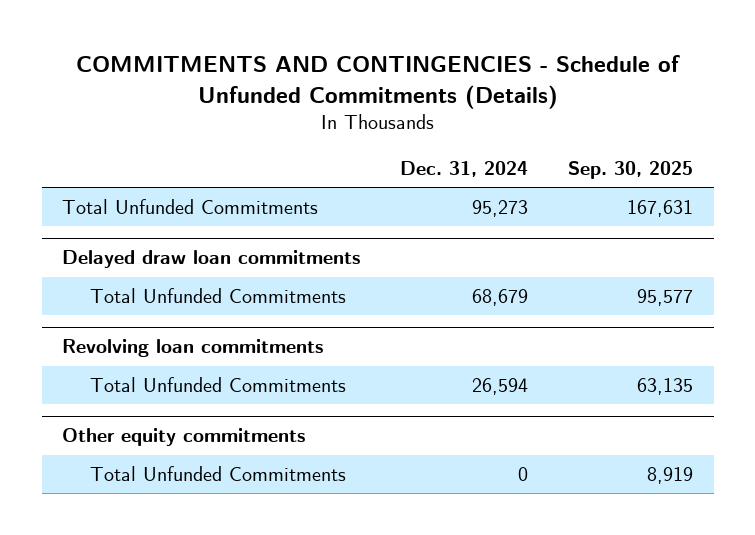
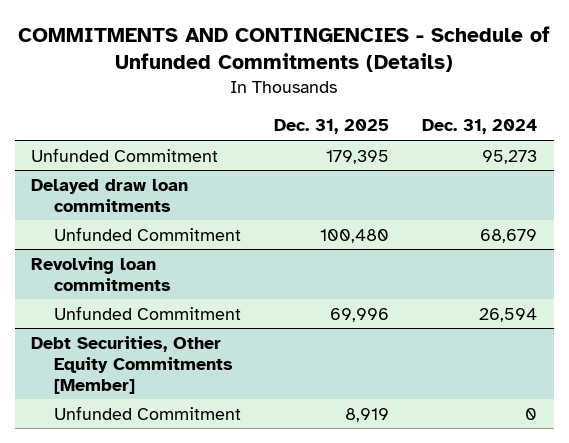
- | Dec. 31, 2024 | Sep. 30, 2025
+ | Dec. 31, 2025 | Dec. 31, 2024
- Total Unfunded Commitments | 95,273 | 167,631
+ Unfunded Commitment | 179,395 | 95,273
@ Delayed draw loan commitments
- Total Unfunded Commitments | 68,679 | 95,577
+ Unfunded Commitment | 100,480 | 68,679
@ Revolving loan commitments
- Total Unfunded Commitments | 26,594 | 63,135
- Other equity commitments
- Total Unfunded Commitments | 0 | 8,919
@ Revolving loan commitments
+ Unfunded Commitment | 69,996 | 26,594
+ Debt Securities, Other Equity Commitments [Member]
+ Unfunded Commitment | 8,919 | 0

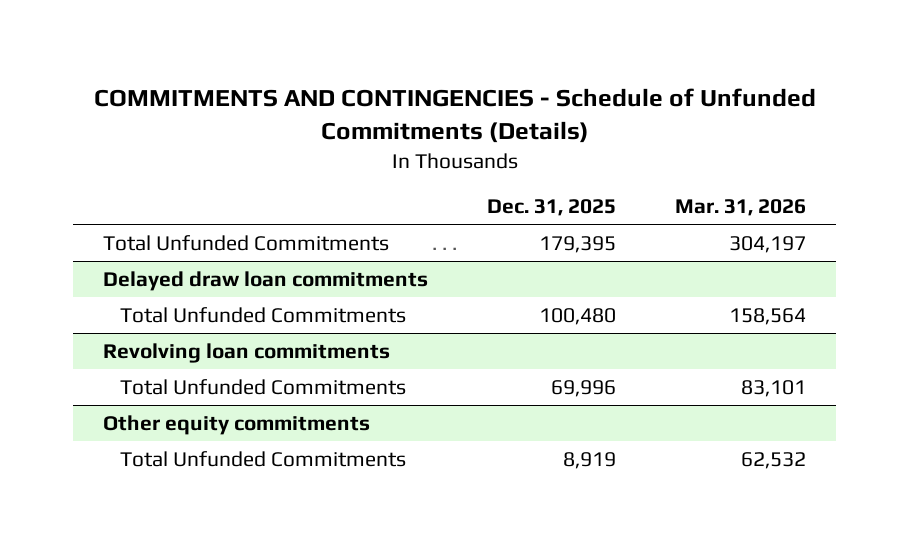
- | Dec. 31, 2025 | Dec. 31, 2024
+ | Dec. 31, 2025 | Mar. 31, 2026
- Unfunded Commitment | 179,395 | 95,273
+ Total Unfunded Commitments | 179,395 | 304,197
@ Delayed draw loan commitments
- Unfunded Commitment | 100,480 | 68,679
+ Total Unfunded Commitments | 100,480 | 158,564
@ Revolving loan commitments
- Unfunded Commitment | 69,996 | 26,594
- Debt Securities, Other Equity Commitments [Member]
- Unfunded Commitment | 8,919 | 0
@ Revolving loan commitments
+ Total Unfunded Commitments | 69,996 | 83,101
+ Other equity commitments
+ Total Unfunded Commitments | 8,919 | 62,532

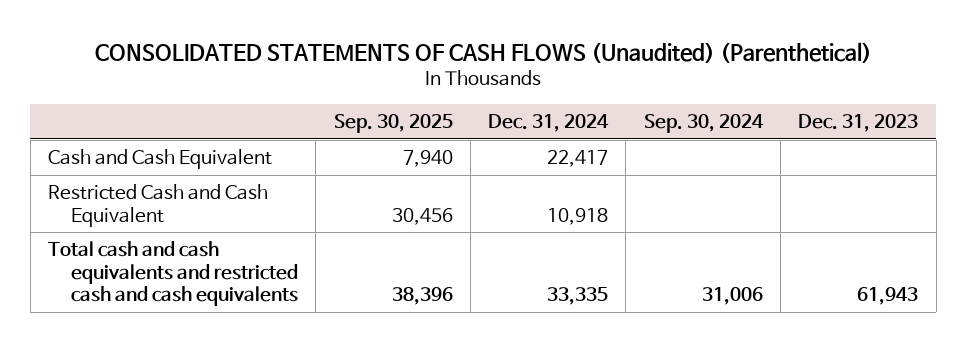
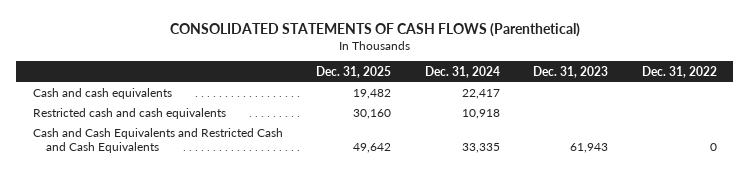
- CONSOLIDATED STATEMENTS OF CASH FLOWS (Unaudited) (Parenthetical)
+ CONSOLIDATED STATEMENTS OF CASH FLOWS (Parenthetical)
- | Sep. 30, 2025 | Dec. 31, 2024 | Sep. 30, 2024 | Dec. 31, 2023
+ | Dec. 31, 2025 | Dec. 31, 2024 | Dec. 31, 2023 | Dec. 31, 2022
- Cash and Cash Equivalent | 7,940 | 22,417 | |
- Restricted Cash and Cash Equivalent | 30,456 | 10,918 | |
- Total cash and cash equivalents and restricted cash and cash equivalents | 38,396 | 33,335 | 31,006 | 61,943
+ Cash and cash equivalents | 19,482 | 22,417 | |
+ Restricted cash and cash equivalents | 30,160 | 10,918 | |
+ Cash and Cash Equivalents and Restricted Cash and Cash Equivalents | 49,642 | 33,335 | 61,943 | 0

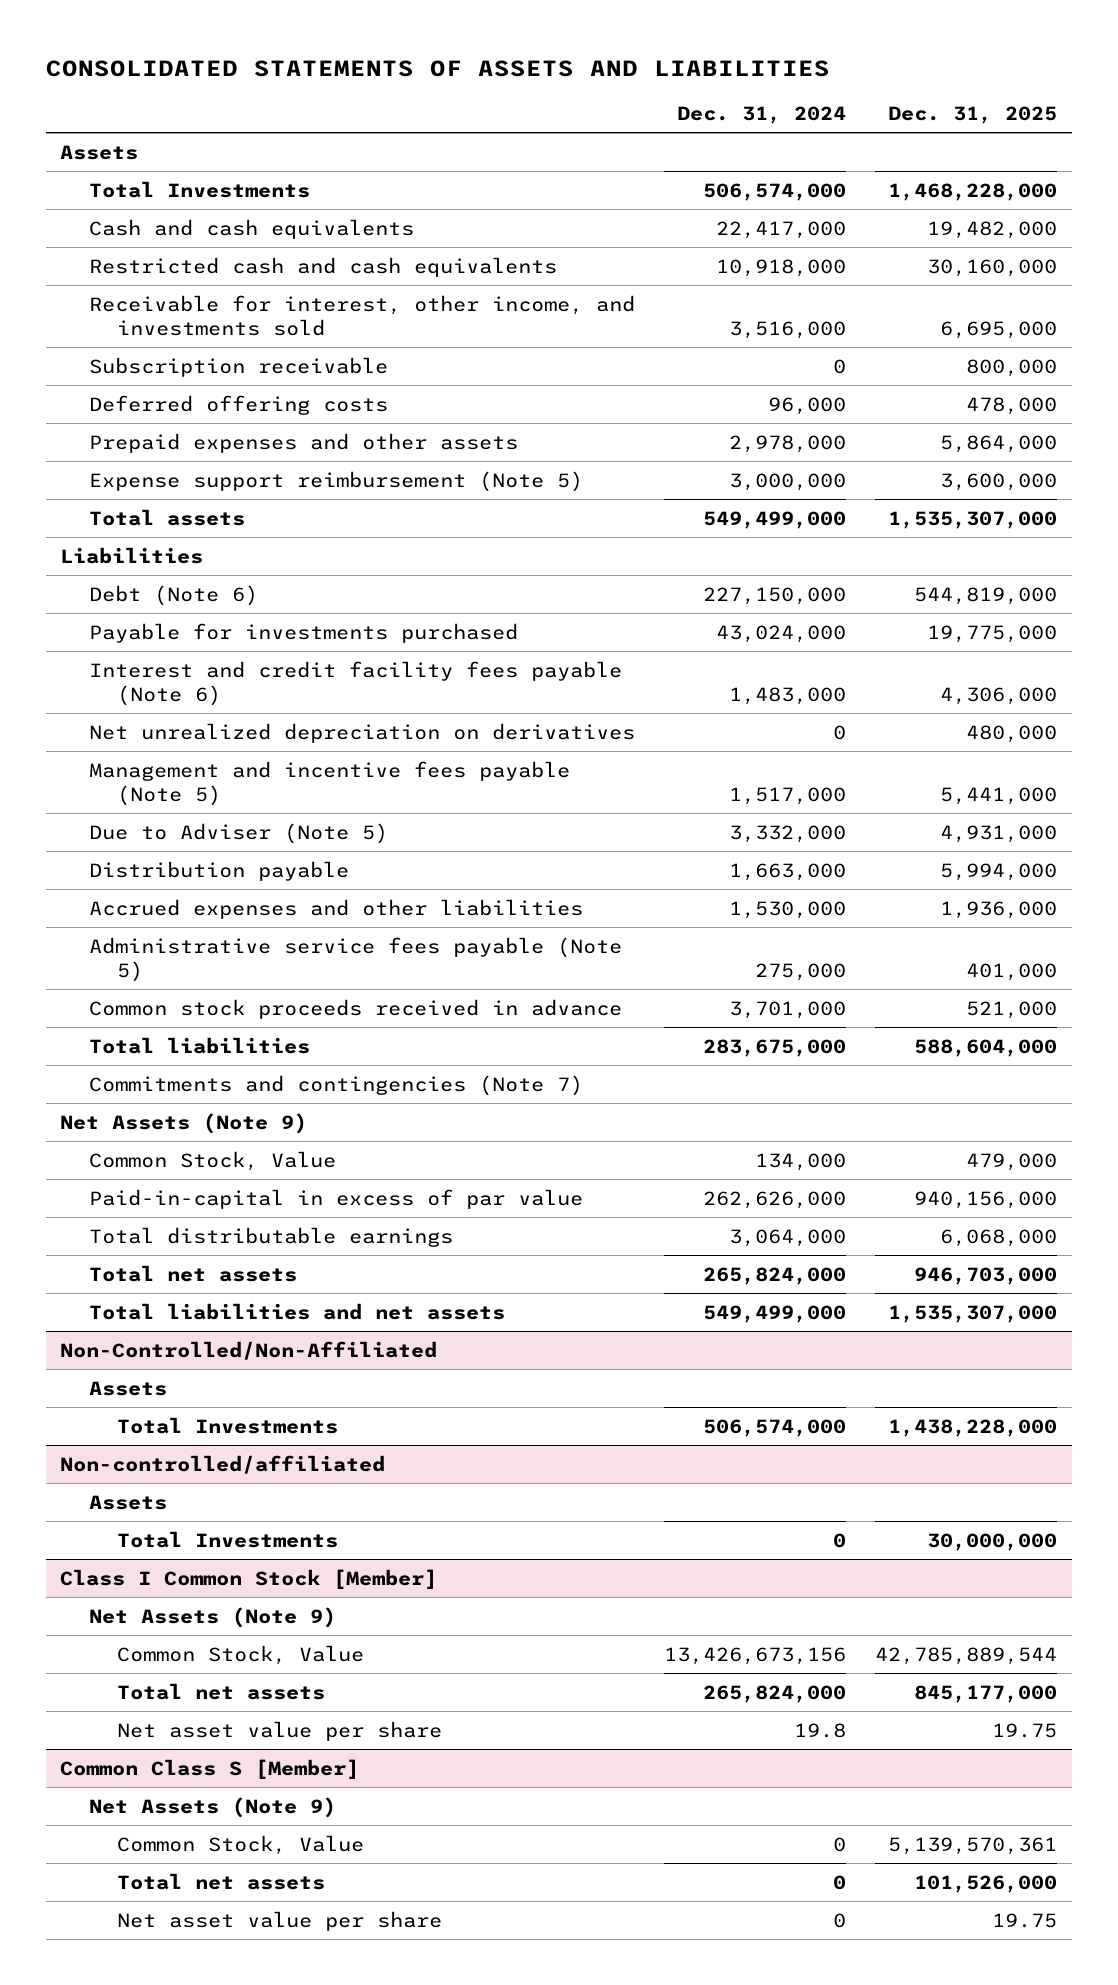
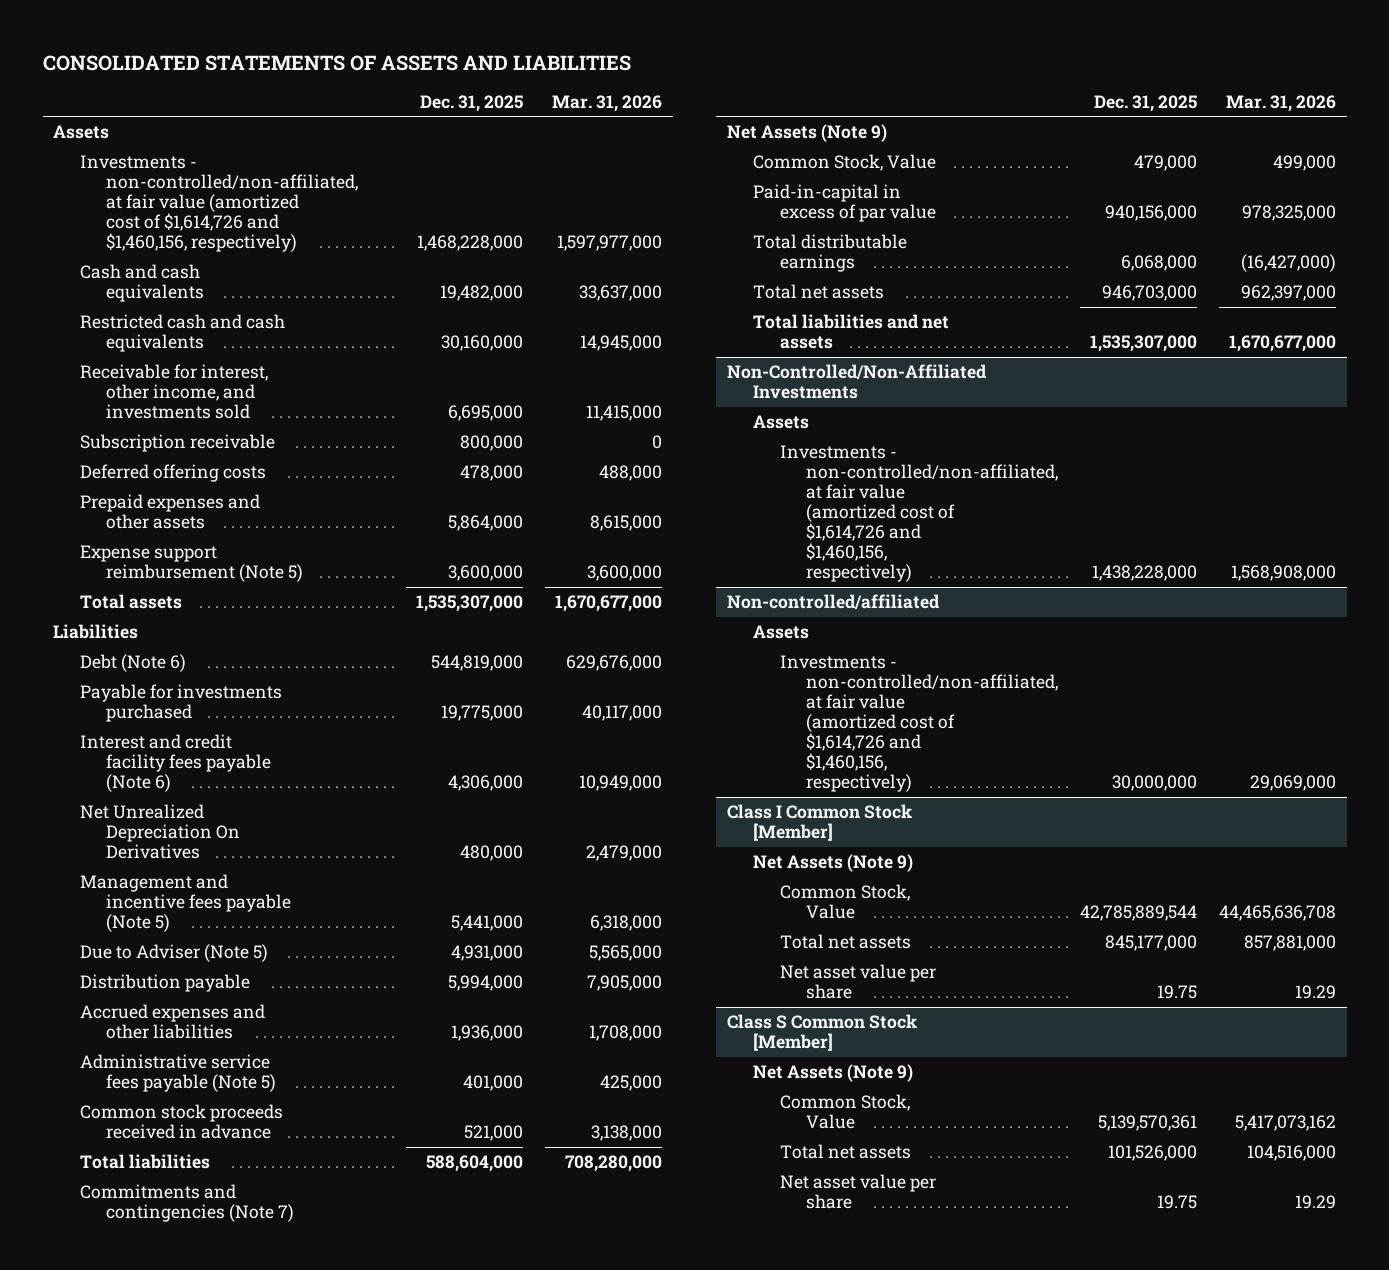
- | Dec. 31, 2024 | Dec. 31, 2025
+ | Dec. 31, 2025 | Mar. 31, 2026
- Total Investments | 506,574,000 | 1,468,228,000
+ Investments - non-controlled/non-affiliated, at fair value (amortized cost of $1,614,726 and $1,460,156, respectively) | 1,468,228,000 | 1,597,977,000
- Net unrealized depreciation on derivatives | 0 | 480,000
+ Net Unrealized Depreciation On Derivatives | 480,000 | 2,479,000
- Non-Controlled/Non-Affiliated
+ Non-Controlled/Non-Affiliated Investments
- Total Investments | 506,574,000 | 1,438,228,000
+ Investments - non-controlled/non-affiliated, at fair value (amortized cost of $1,614,726 and $1,460,156, respectively) | 1,438,228,000 | 1,568,908,000
@ Non-controlled/affiliated
- Total Investments | 0 | 30,000,000
+ Investments - non-controlled/non-affiliated, at fair value (amortized cost of $1,614,726 and $1,460,156, respectively) | 30,000,000 | 29,069,000
- Common Class S [Member]
+ Class S Common Stock [Member]

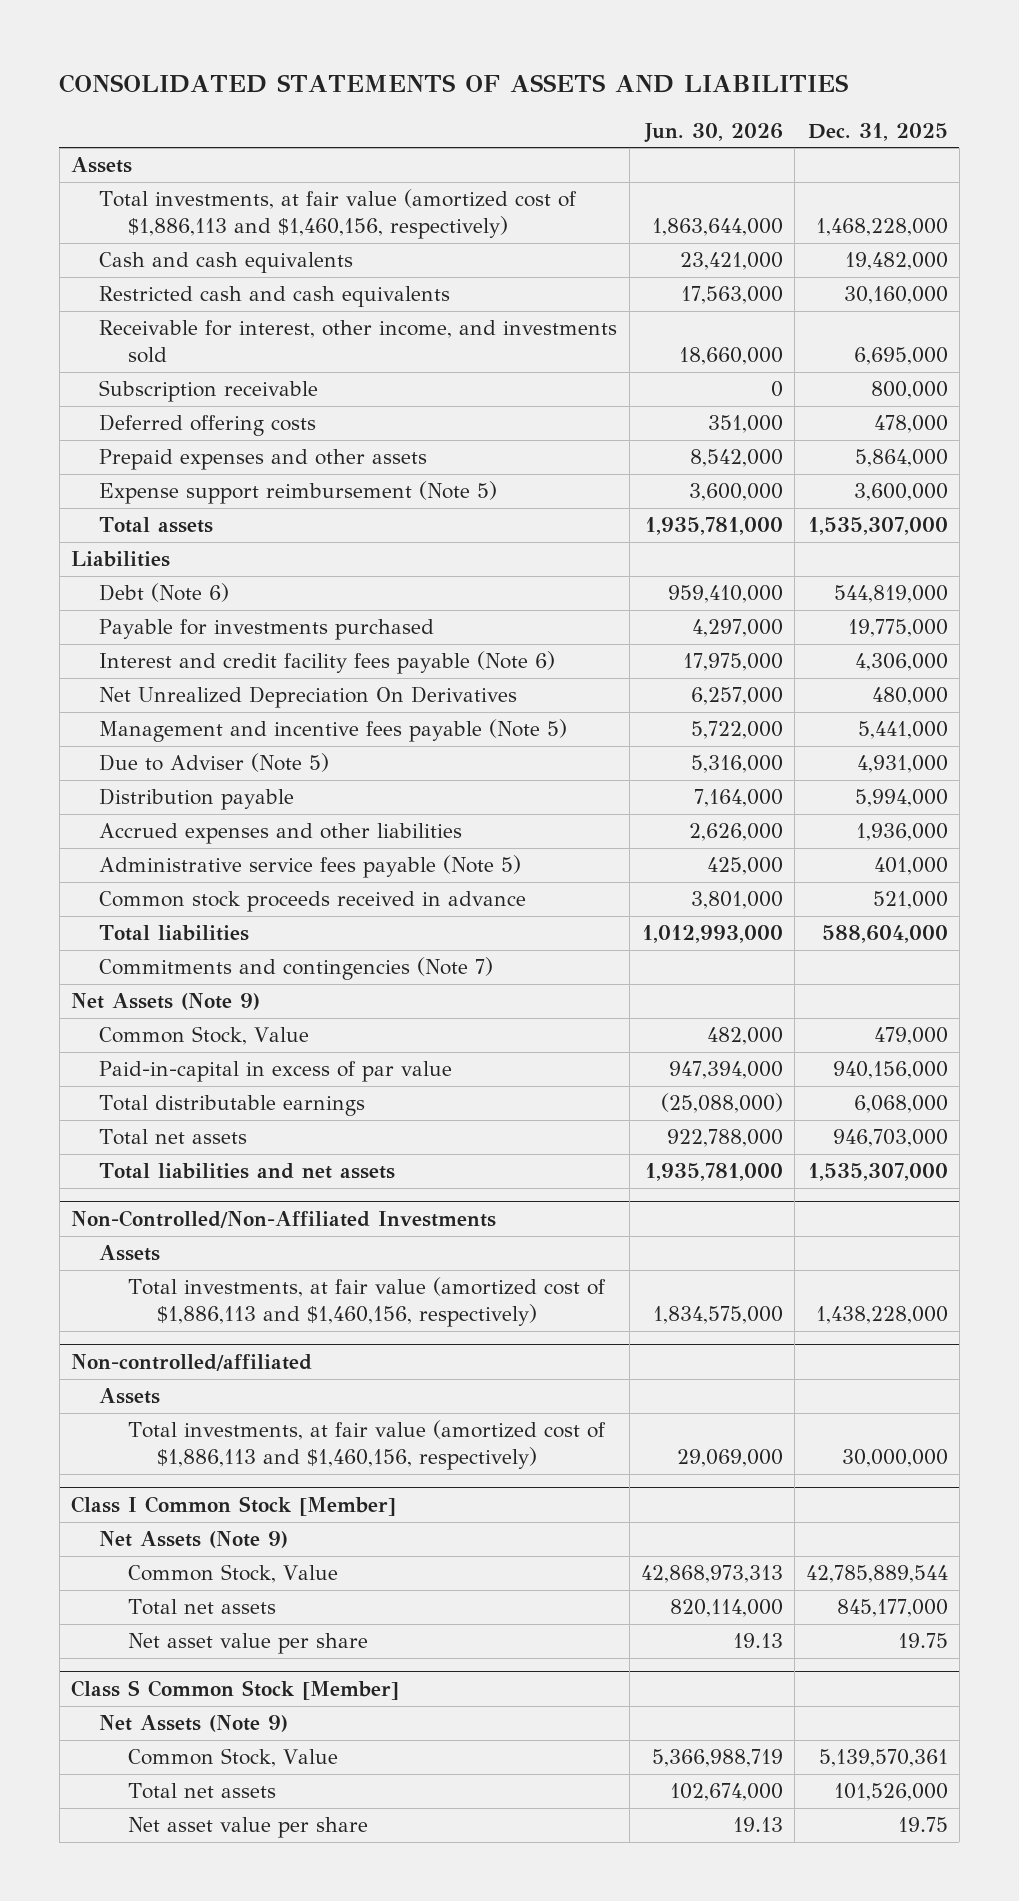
- | Dec. 31, 2025 | Mar. 31, 2026
+ | Jun. 30, 2026 | Dec. 31, 2025
- Investments - non-controlled/non-affiliated, at fair value (amortized cost of $1,614,726 and $1,460,156, respectively) | 1,468,228,000 | 1,597,977,000
+ Total investments, at fair value (amortized cost of $1,886,113 and $1,460,156, respectively) | 1,863,644,000 | 1,468,228,000
@ Non-Controlled/Non-Affiliated Investments
- Investments - non-controlled/non-affiliated, at fair value (amortized cost of $1,614,726 and $1,460,156, respectively) | 1,438,228,000 | 1,568,908,000
+ Total investments, at fair value (amortized cost of $1,886,113 and $1,460,156, respectively) | 1,834,575,000 | 1,438,228,000
@ Non-controlled/affiliated
- Investments - non-controlled/non-affiliated, at fair value (amortized cost of $1,614,726 and $1,460,156, respectively) | 30,000,000 | 29,069,000
+ Total investments, at fair value (amortized cost of $1,886,113 and $1,460,156, respectively) | 29,069,000 | 30,000,000

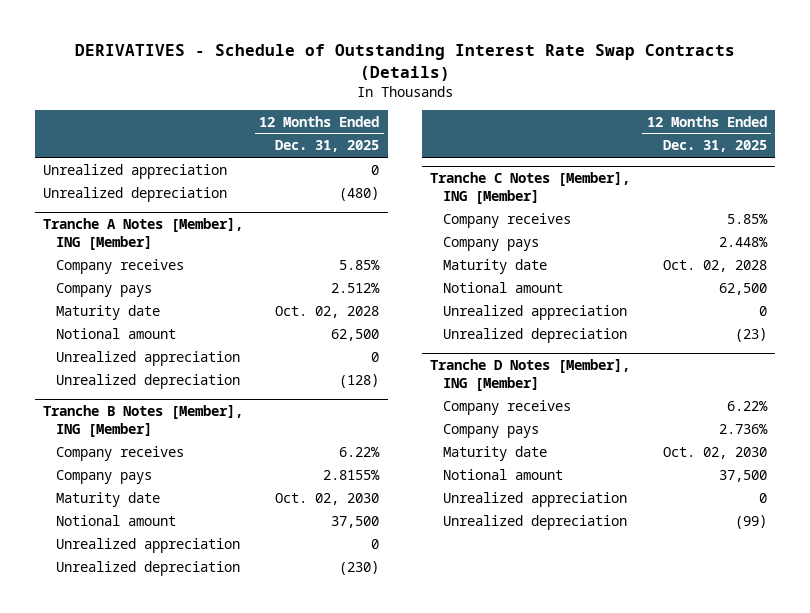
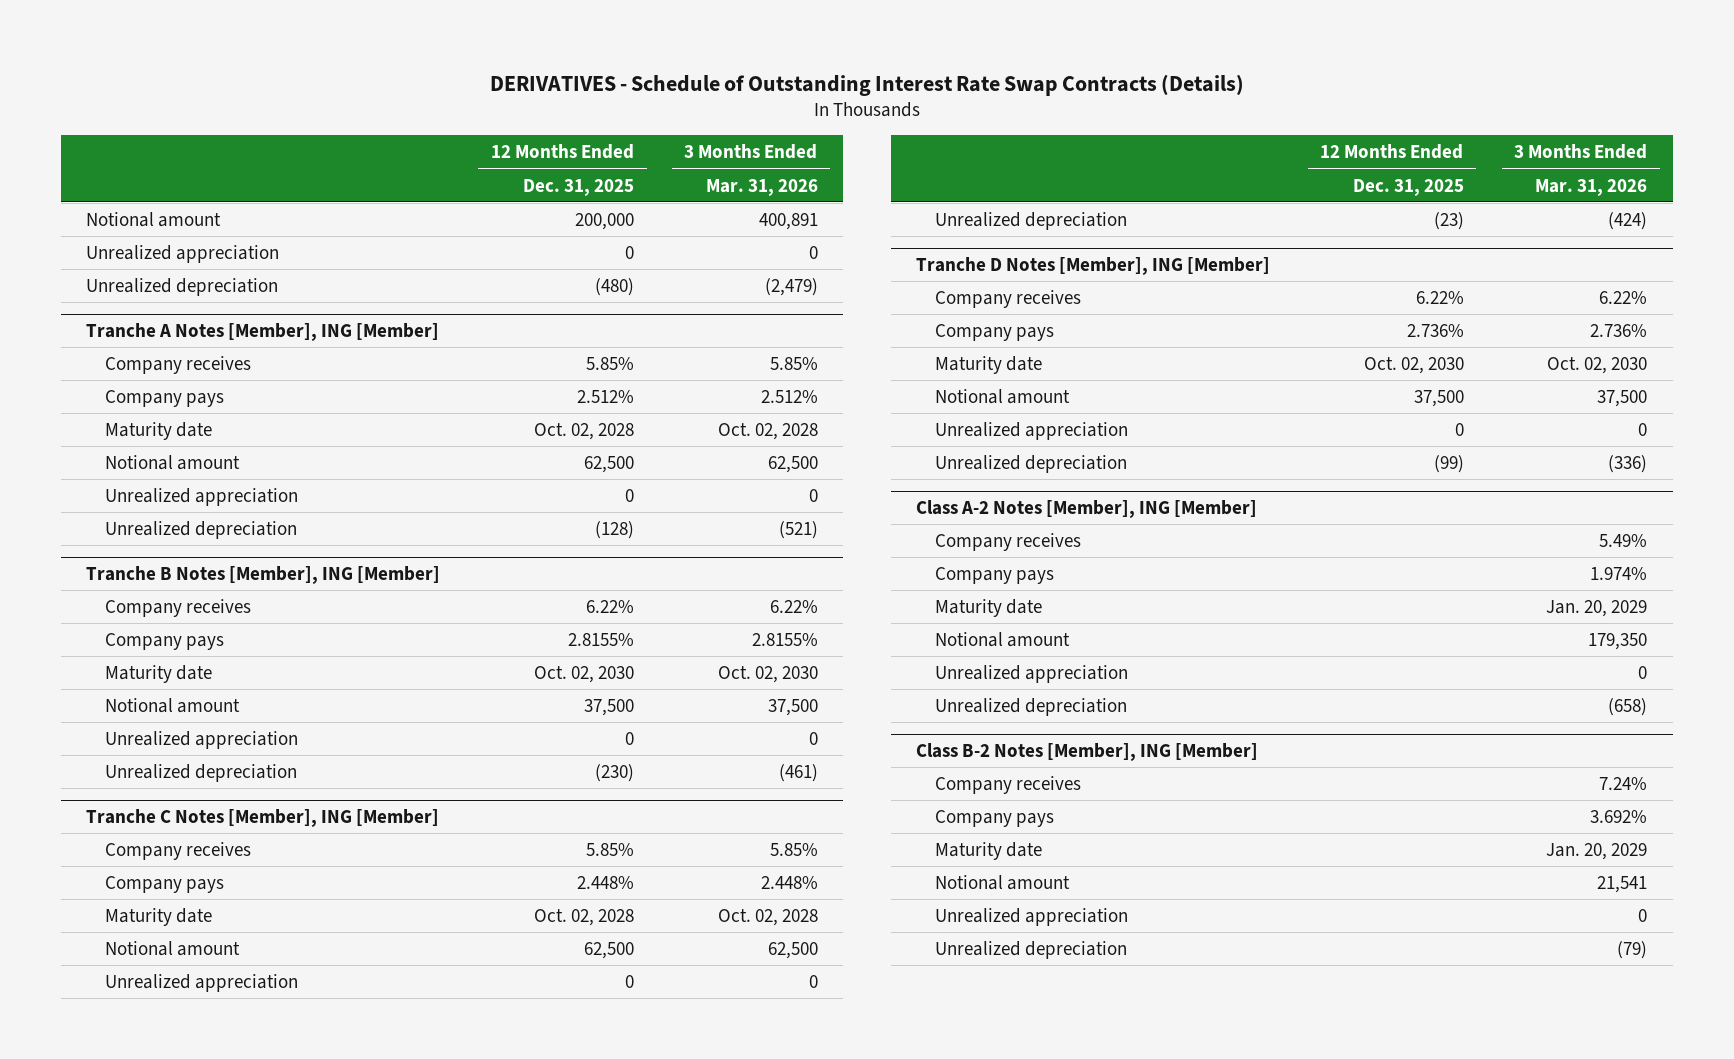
- | 12 Months Ended Dec. 31, 2025
+ | 12 Months Ended Dec. 31, 2025 | 3 Months Ended Mar. 31, 2026
+ Notional amount | 200,000 | 400,891
+ Class A-2 Notes [Member], ING [Member]
+ Company receives | | 5.49%
+ Company pays | | 1.974%
+ Maturity date | | Jan. 20, 2029
+ Notional amount | | 179,350
+ Unrealized appreciation | | 0
+ Unrealized depreciation | | (658)
+ Class B-2 Notes [Member], ING [Member]
+ Company receives | | 7.24%
+ Company pays | | 3.692%
+ Maturity date | | Jan. 20, 2029
+ Notional amount | | 21,541
+ Unrealized appreciation | | 0
+ Unrealized depreciation | | (79)

